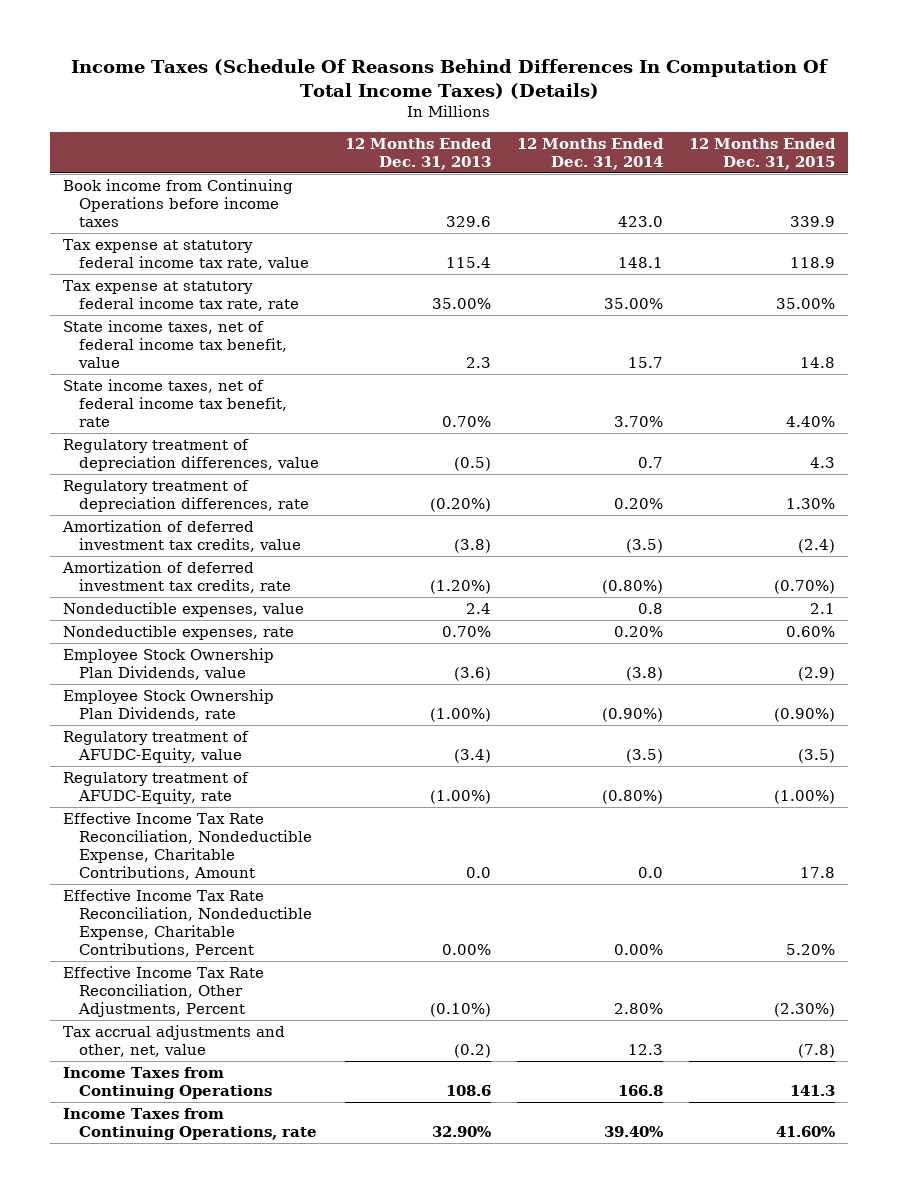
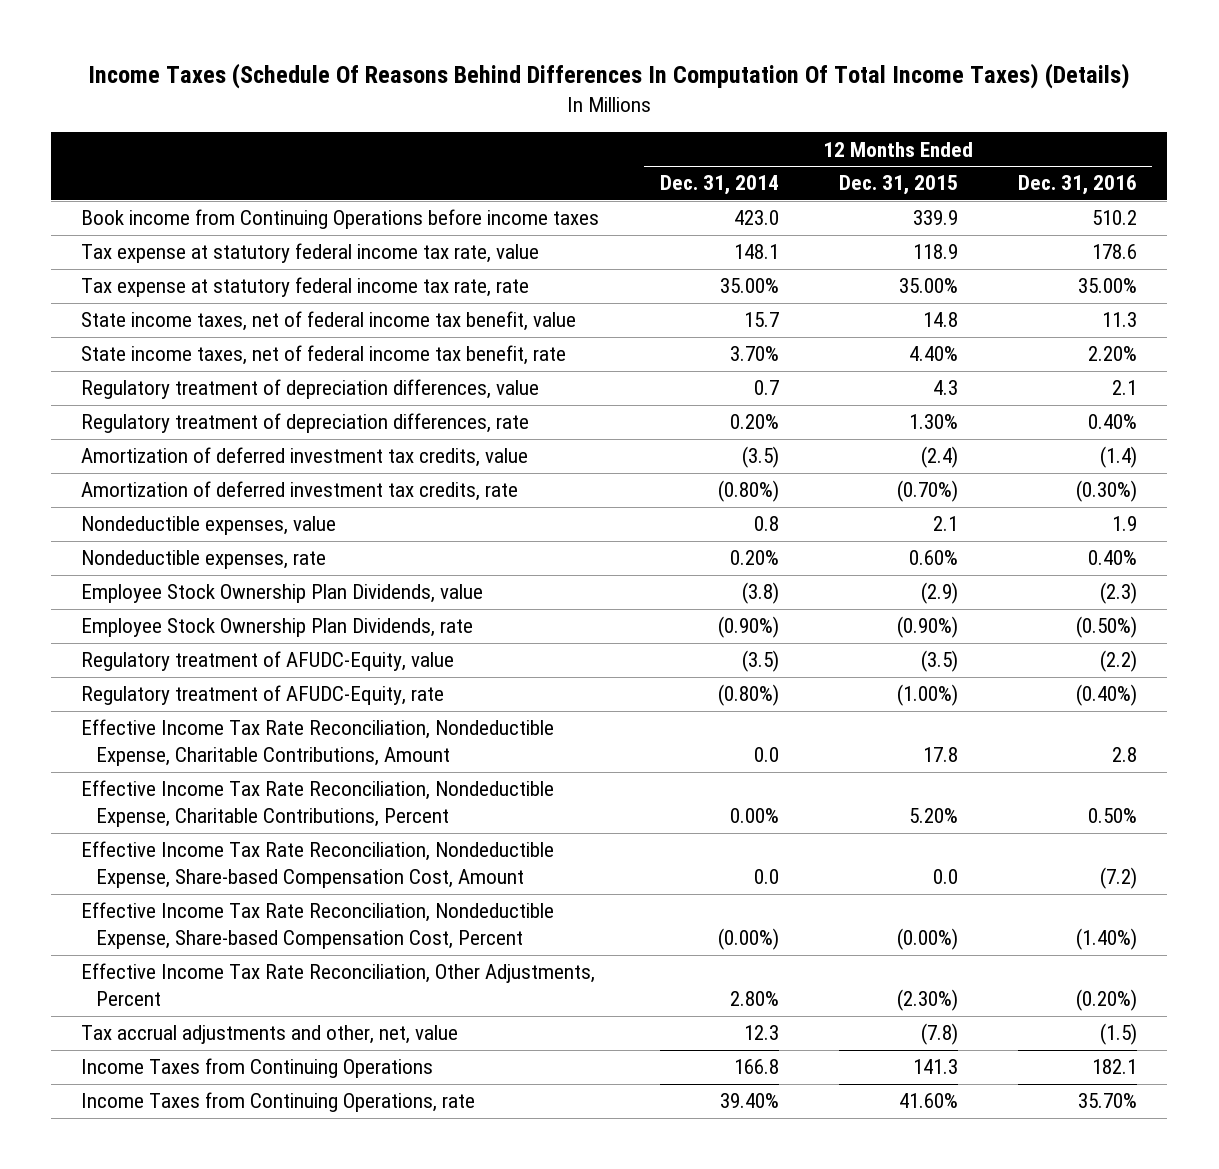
- | 12 Months Ended Dec. 31, 2013 | 12 Months Ended Dec. 31, 2014 | 12 Months Ended Dec. 31, 2015
+ | 12 Months Ended Dec. 31, 2014 | 12 Months Ended Dec. 31, 2015 | 12 Months Ended Dec. 31, 2016
+ Effective Income Tax Rate Reconciliation, Nondeductible Expense, Share-based Compensation Cost, Amount | 0.0 | 0.0 | (7.2)
+ Effective Income Tax Rate Reconciliation, Nondeductible Expense, Share-based Compensation Cost, Percent | (0.00%) | (0.00%) | (1.40%)

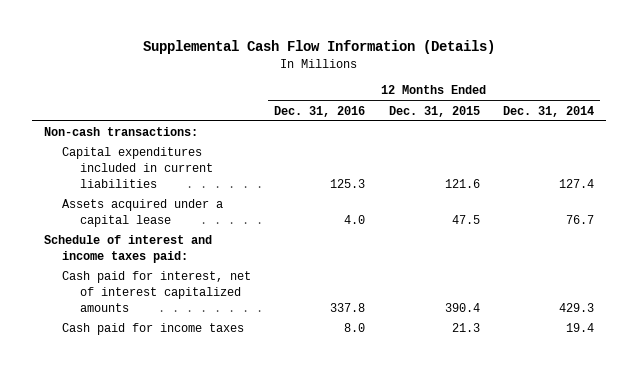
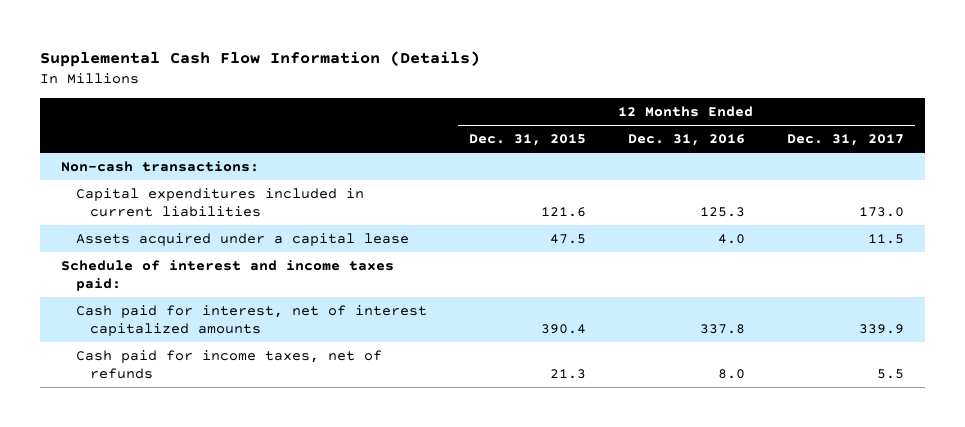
- | 12 Months Ended Dec. 31, 2016 | 12 Months Ended Dec. 31, 2015 | 12 Months Ended Dec. 31, 2014
+ | 12 Months Ended Dec. 31, 2015 | 12 Months Ended Dec. 31, 2016 | 12 Months Ended Dec. 31, 2017
- Cash paid for income taxes | 8.0 | 21.3 | 19.4
+ Cash paid for income taxes, net of refunds | 21.3 | 8.0 | 5.5

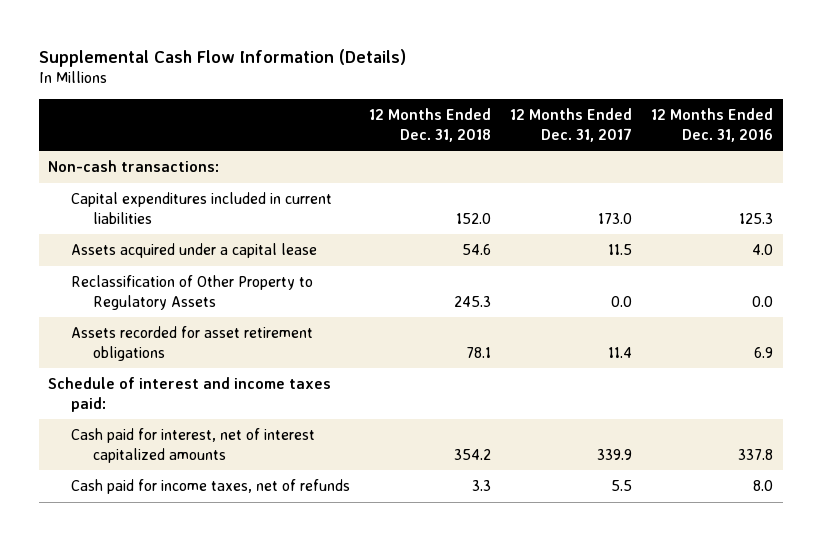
- | 12 Months Ended Dec. 31, 2015 | 12 Months Ended Dec. 31, 2016 | 12 Months Ended Dec. 31, 2017
+ | 12 Months Ended Dec. 31, 2018 | 12 Months Ended Dec. 31, 2017 | 12 Months Ended Dec. 31, 2016
+ Reclassification of Other Property to Regulatory Assets | 245.3 | 0.0 | 0.0
+ Assets recorded for asset retirement obligations | 78.1 | 11.4 | 6.9

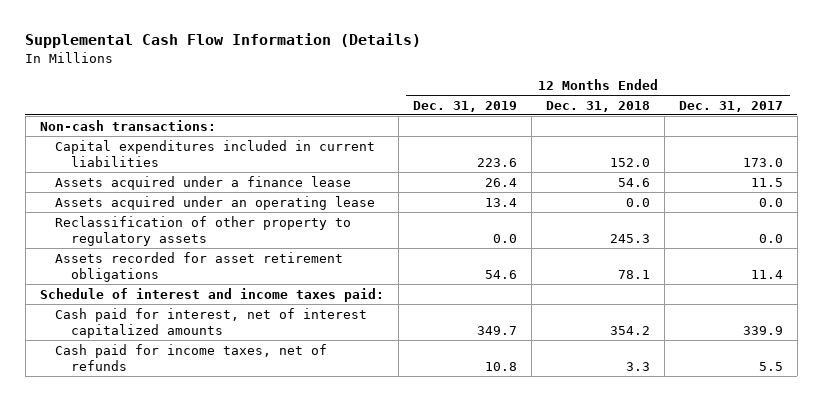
- | 12 Months Ended Dec. 31, 2018 | 12 Months Ended Dec. 31, 2017 | 12 Months Ended Dec. 31, 2016
+ | 12 Months Ended Dec. 31, 2019 | 12 Months Ended Dec. 31, 2018 | 12 Months Ended Dec. 31, 2017
- Assets acquired under a capital lease | 54.6 | 11.5 | 4.0
- Reclassification of Other Property to Regulatory Assets | 245.3 | 0.0 | 0.0
+ Assets acquired under a finance lease | 26.4 | 54.6 | 11.5
+ Assets acquired under an operating lease | 13.4 | 0.0 | 0.0
+ Reclassification of other property to regulatory assets | 0.0 | 245.3 | 0.0

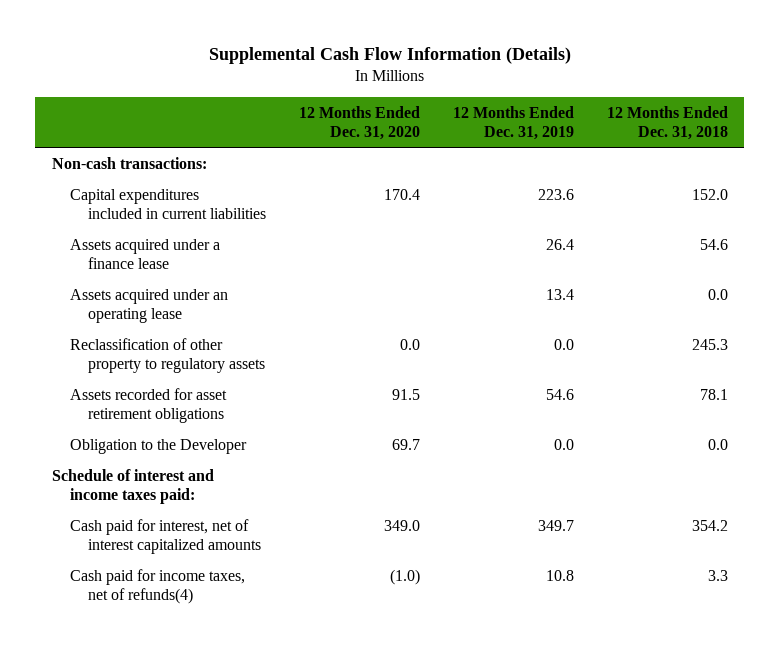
- | 12 Months Ended Dec. 31, 2019 | 12 Months Ended Dec. 31, 2018 | 12 Months Ended Dec. 31, 2017
+ | 12 Months Ended Dec. 31, 2020 | 12 Months Ended Dec. 31, 2019 | 12 Months Ended Dec. 31, 2018
+ Obligation to the Developer | 69.7 | 0.0 | 0.0
- Cash paid for income taxes, net of refunds | 10.8 | 3.3 | 5.5
+ Cash paid for income taxes, net of refunds(4) | (1.0) | 10.8 | 3.3

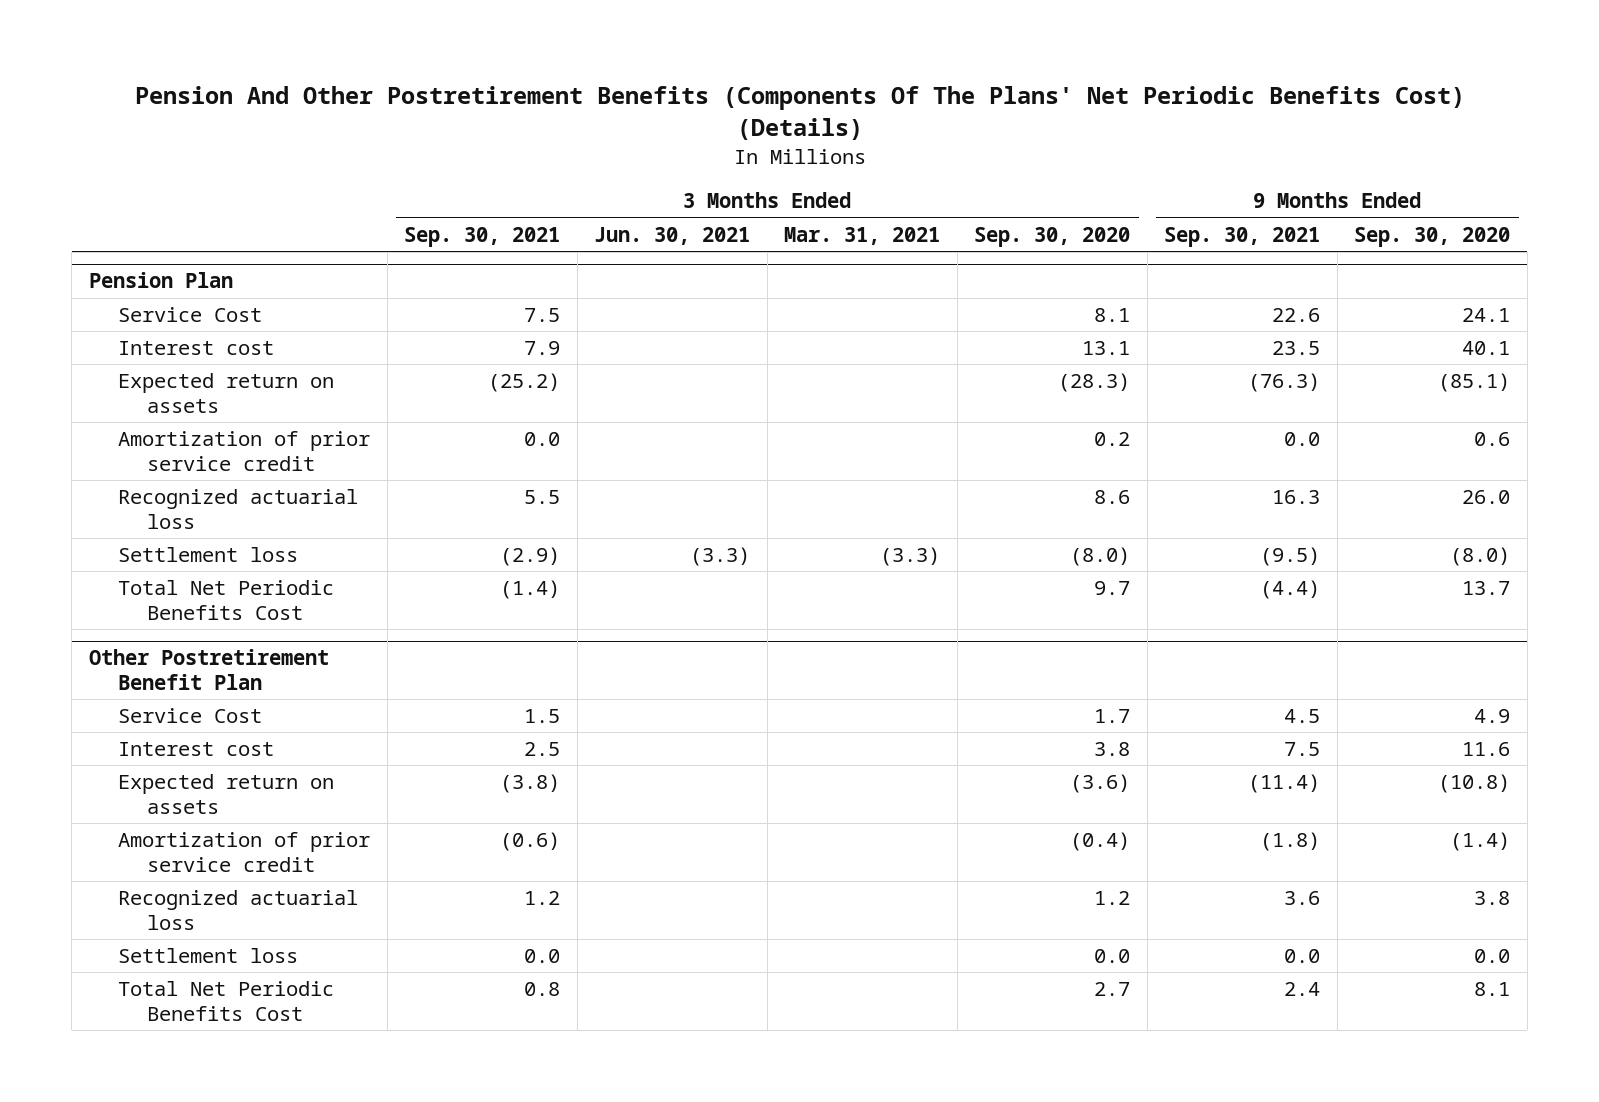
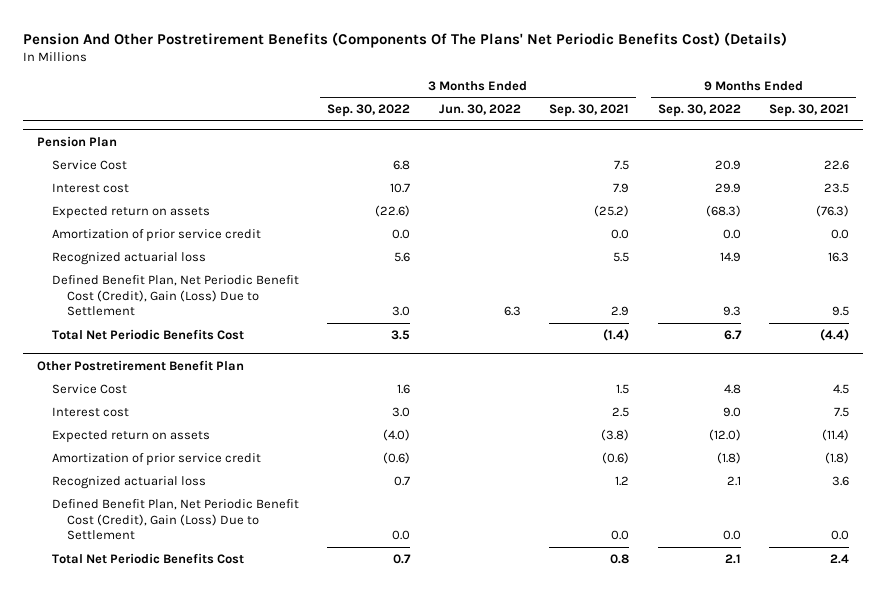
- | 3 Months Ended Sep. 30, 2021 | 3 Months Ended Jun. 30, 2021 | 3 Months Ended Mar. 31, 2021 | 3 Months Ended Sep. 30, 2020 | 9 Months Ended Sep. 30, 2021 | 9 Months Ended Sep. 30, 2020
+ | 3 Months Ended Sep. 30, 2022 | 3 Months Ended Jun. 30, 2022 | 3 Months Ended Sep. 30, 2021 | 9 Months Ended Sep. 30, 2022 | 9 Months Ended Sep. 30, 2021
@ Pension Plan
- Settlement loss | (2.9) | (3.3) | (3.3) | (8.0) | (9.5) | (8.0)
+ Defined Benefit Plan, Net Periodic Benefit Cost (Credit), Gain (Loss) Due to Settlement | 3.0 | 6.3 | 2.9 | 9.3 | 9.5
@ Other Postretirement Benefit Plan
- Settlement loss | 0.0 | | | 0.0 | 0.0 | 0.0
+ Defined Benefit Plan, Net Periodic Benefit Cost (Credit), Gain (Loss) Due to Settlement | 0.0 | | 0.0 | 0.0 | 0.0

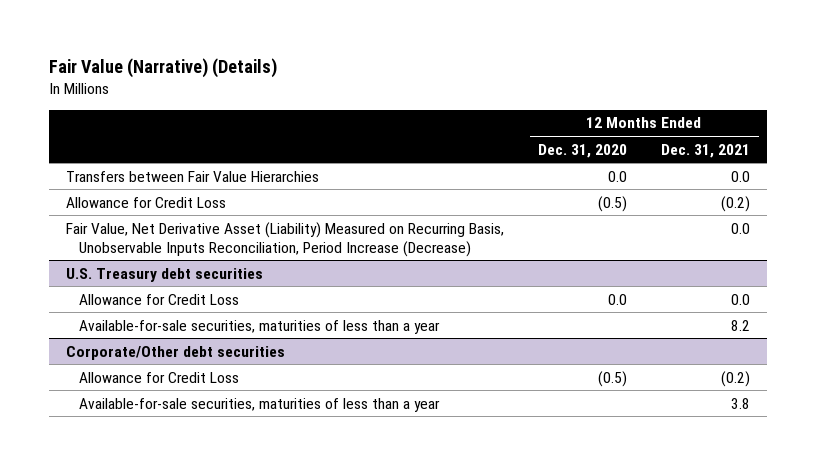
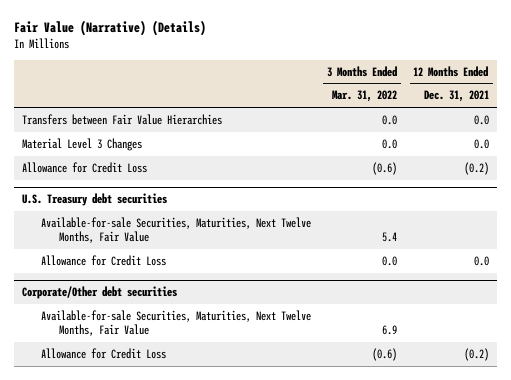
- | 12 Months Ended Dec. 31, 2020 | 12 Months Ended Dec. 31, 2021
+ | 3 Months Ended Mar. 31, 2022 | 12 Months Ended Dec. 31, 2021
+ Material Level 3 Changes | 0.0 | 0.0
- Fair Value, Net Derivative Asset (Liability) Measured on Recurring Basis, Unobservable Inputs Reconciliation, Period Increase (Decrease) | | 0.0
@ U.S. Treasury debt securities
+ Available-for-sale Securities, Maturities, Next Twelve Months, Fair Value | 5.4 |
- Available-for-sale securities, maturities of less than a year | | 8.2
@ Corporate/Other debt securities
+ Available-for-sale Securities, Maturities, Next Twelve Months, Fair Value | 6.9 |
- Available-for-sale securities, maturities of less than a year | | 3.8

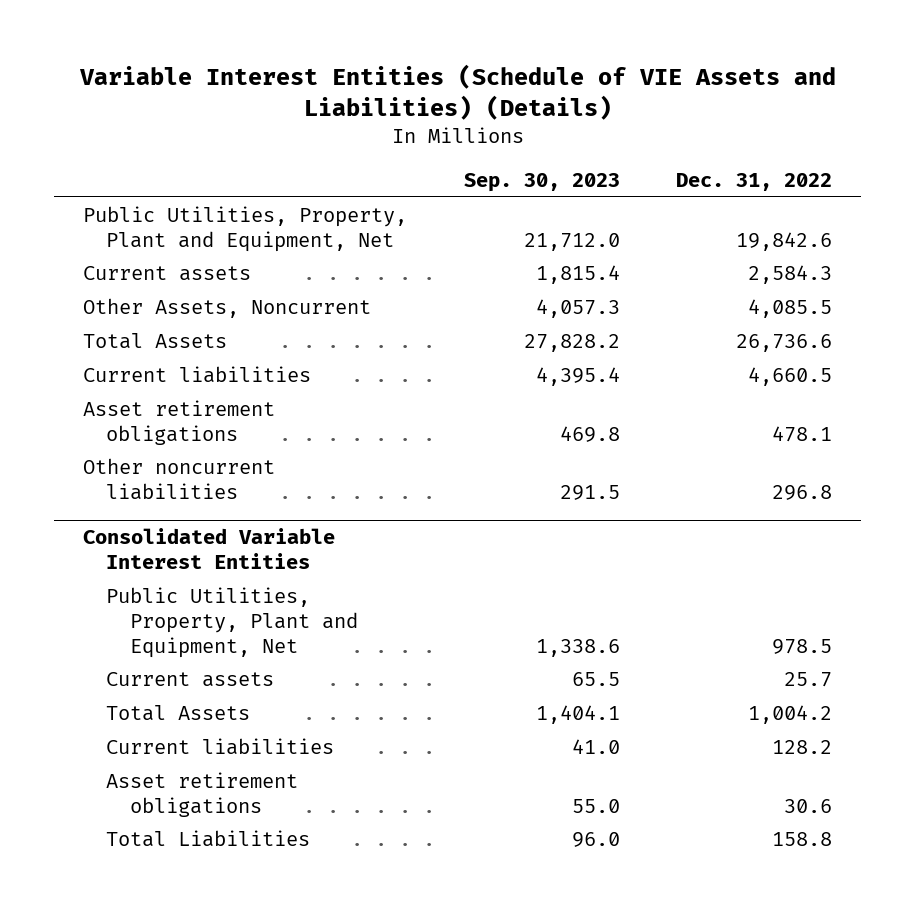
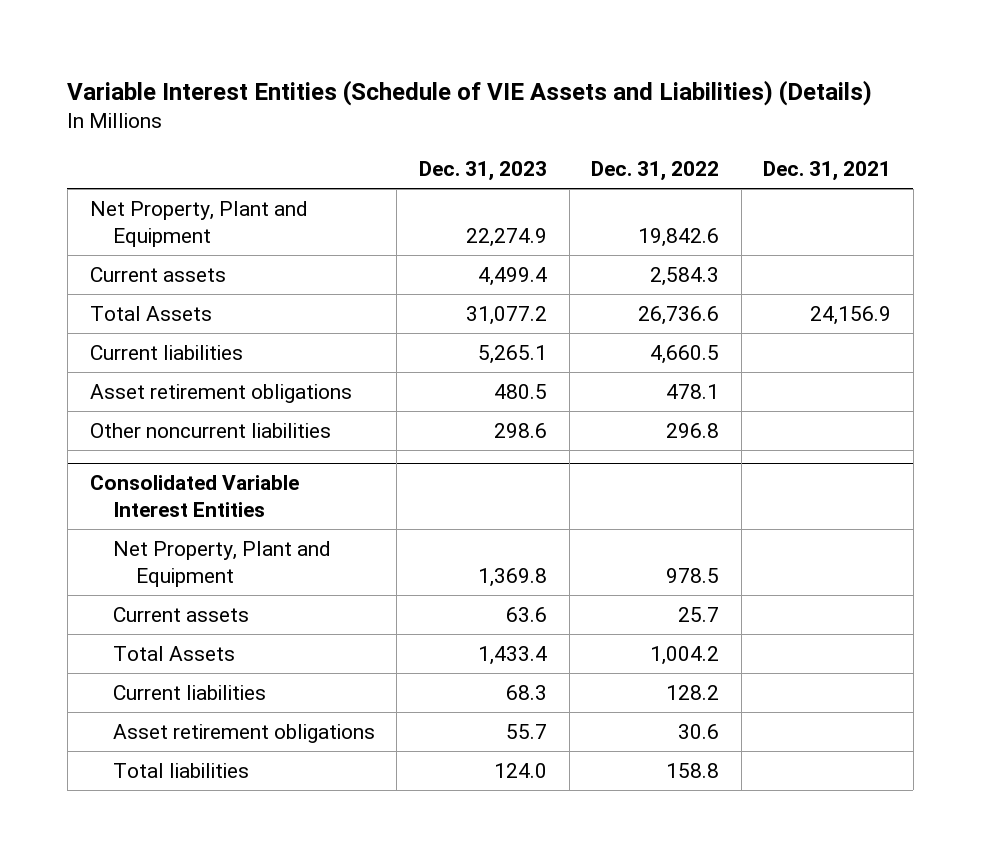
- | Sep. 30, 2023 | Dec. 31, 2022
+ | Dec. 31, 2023 | Dec. 31, 2022 | Dec. 31, 2021
- Public Utilities, Property, Plant and Equipment, Net | 21,712.0 | 19,842.6
+ Net Property, Plant and Equipment | 22,274.9 | 19,842.6 |
- Other Assets, Noncurrent | 4,057.3 | 4,085.5
@ Consolidated Variable Interest Entities
- Public Utilities, Property, Plant and Equipment, Net | 1,338.6 | 978.5
+ Net Property, Plant and Equipment | 1,369.8 | 978.5 |
- Total Liabilities | 96.0 | 158.8
+ Total liabilities | 124.0 | 158.8 |

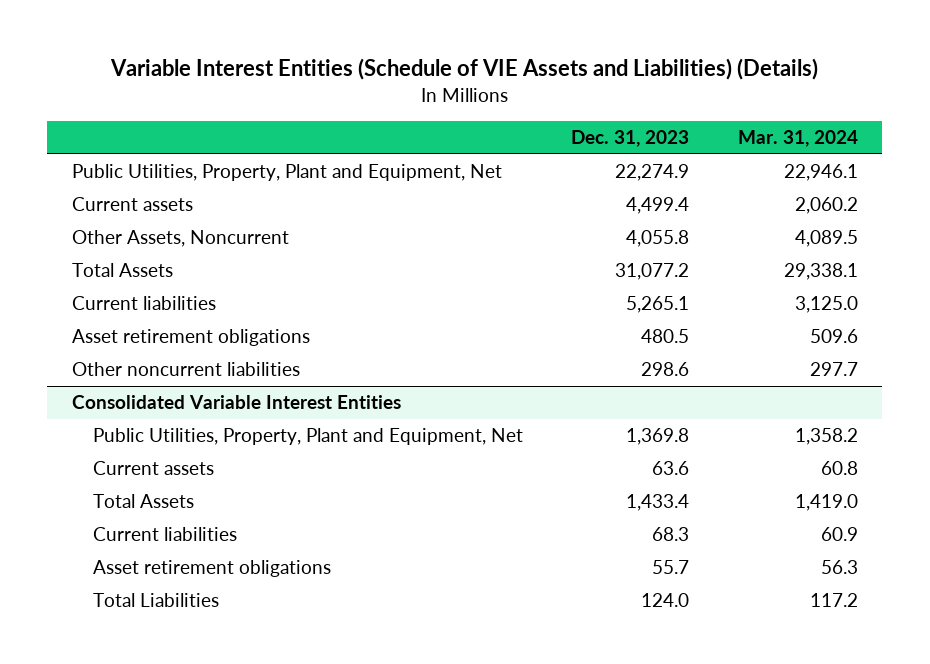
- | Dec. 31, 2023 | Dec. 31, 2022 | Dec. 31, 2021
+ | Dec. 31, 2023 | Mar. 31, 2024
- Net Property, Plant and Equipment | 22,274.9 | 19,842.6 |
+ Public Utilities, Property, Plant and Equipment, Net | 22,274.9 | 22,946.1
+ Other Assets, Noncurrent | 4,055.8 | 4,089.5
@ Consolidated Variable Interest Entities
- Net Property, Plant and Equipment | 1,369.8 | 978.5 |
+ Public Utilities, Property, Plant and Equipment, Net | 1,369.8 | 1,358.2
- Total liabilities | 124.0 | 158.8 |
+ Total Liabilities | 124.0 | 117.2

